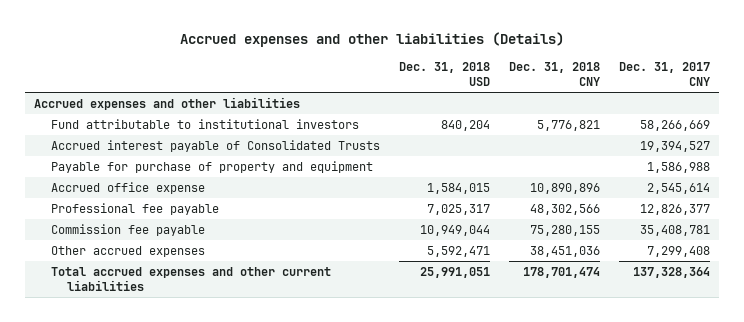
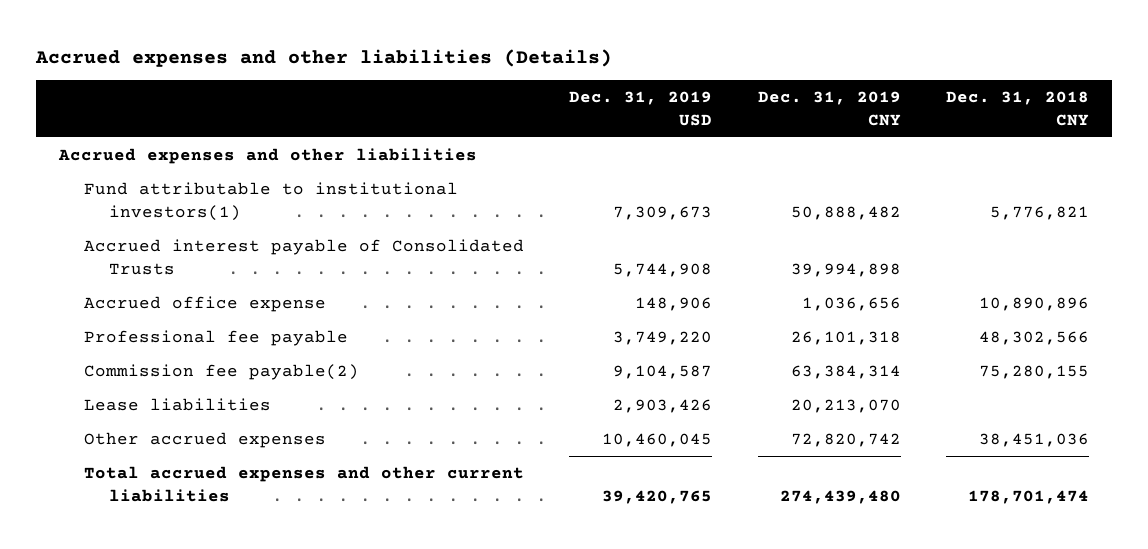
- | Dec. 31, 2018 USD | Dec. 31, 2018 CNY | Dec. 31, 2017 CNY
+ | Dec. 31, 2019 USD | Dec. 31, 2019 CNY | Dec. 31, 2018 CNY
- Fund attributable to institutional investors | 840,204 | 5,776,821 | 58,266,669
+ Fund attributable to institutional investors(1) | 7,309,673 | 50,888,482 | 5,776,821
- Payable for purchase of property and equipment | | | 1,586,988
- Commission fee payable | 10,949,044 | 75,280,155 | 35,408,781
+ Commission fee payable(2) | 9,104,587 | 63,384,314 | 75,280,155
+ Lease liabilities | 2,903,426 | 20,213,070 |

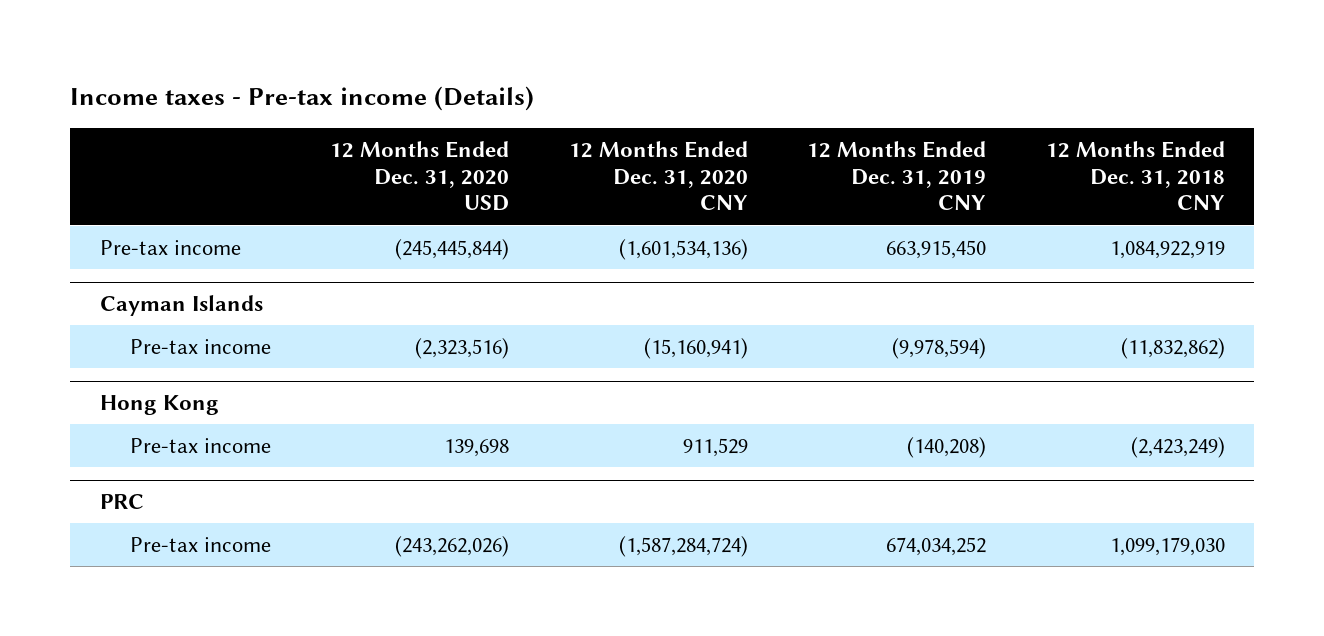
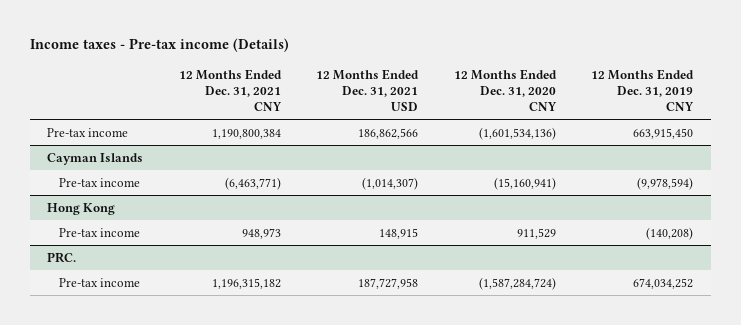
- | 12 Months Ended Dec. 31, 2020 USD | 12 Months Ended Dec. 31, 2020 CNY | 12 Months Ended Dec. 31, 2019 CNY | 12 Months Ended Dec. 31, 2018 CNY
+ | 12 Months Ended Dec. 31, 2021 CNY | 12 Months Ended Dec. 31, 2021 USD | 12 Months Ended Dec. 31, 2020 CNY | 12 Months Ended Dec. 31, 2019 CNY
- PRC
+ PRC.

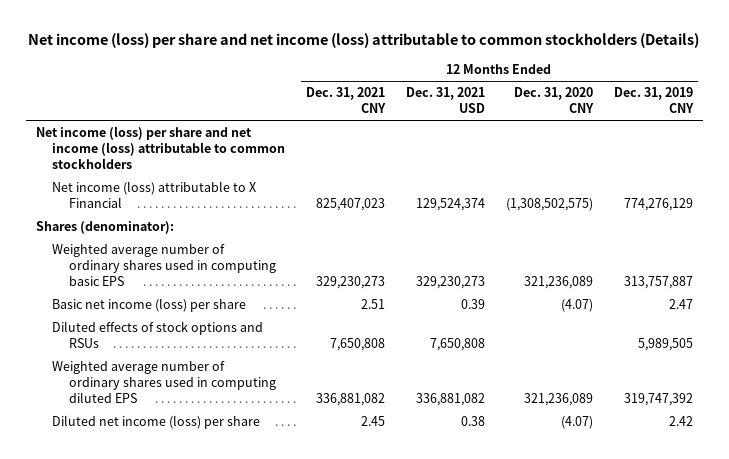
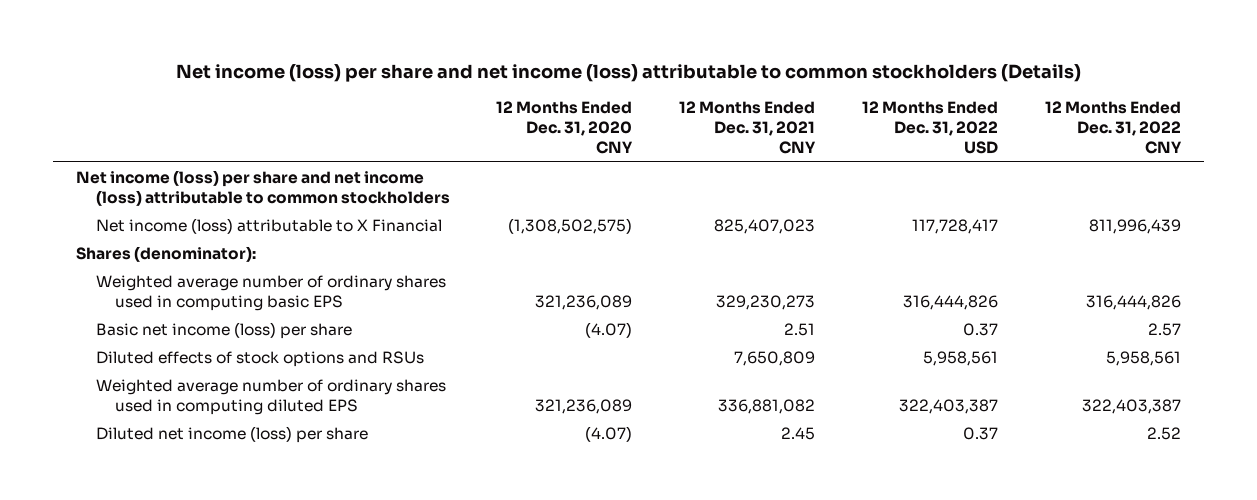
- | 12 Months Ended Dec. 31, 2021 CNY | 12 Months Ended Dec. 31, 2021 USD | 12 Months Ended Dec. 31, 2020 CNY | 12 Months Ended Dec. 31, 2019 CNY
+ | 12 Months Ended Dec. 31, 2020 CNY | 12 Months Ended Dec. 31, 2021 CNY | 12 Months Ended Dec. 31, 2022 USD | 12 Months Ended Dec. 31, 2022 CNY
- Diluted effects of stock options and RSUs | 7,650,808 | 7,650,808 | | 5,989,505
+ Diluted effects of stock options and RSUs | | 7,650,809 | 5,958,561 | 5,958,561

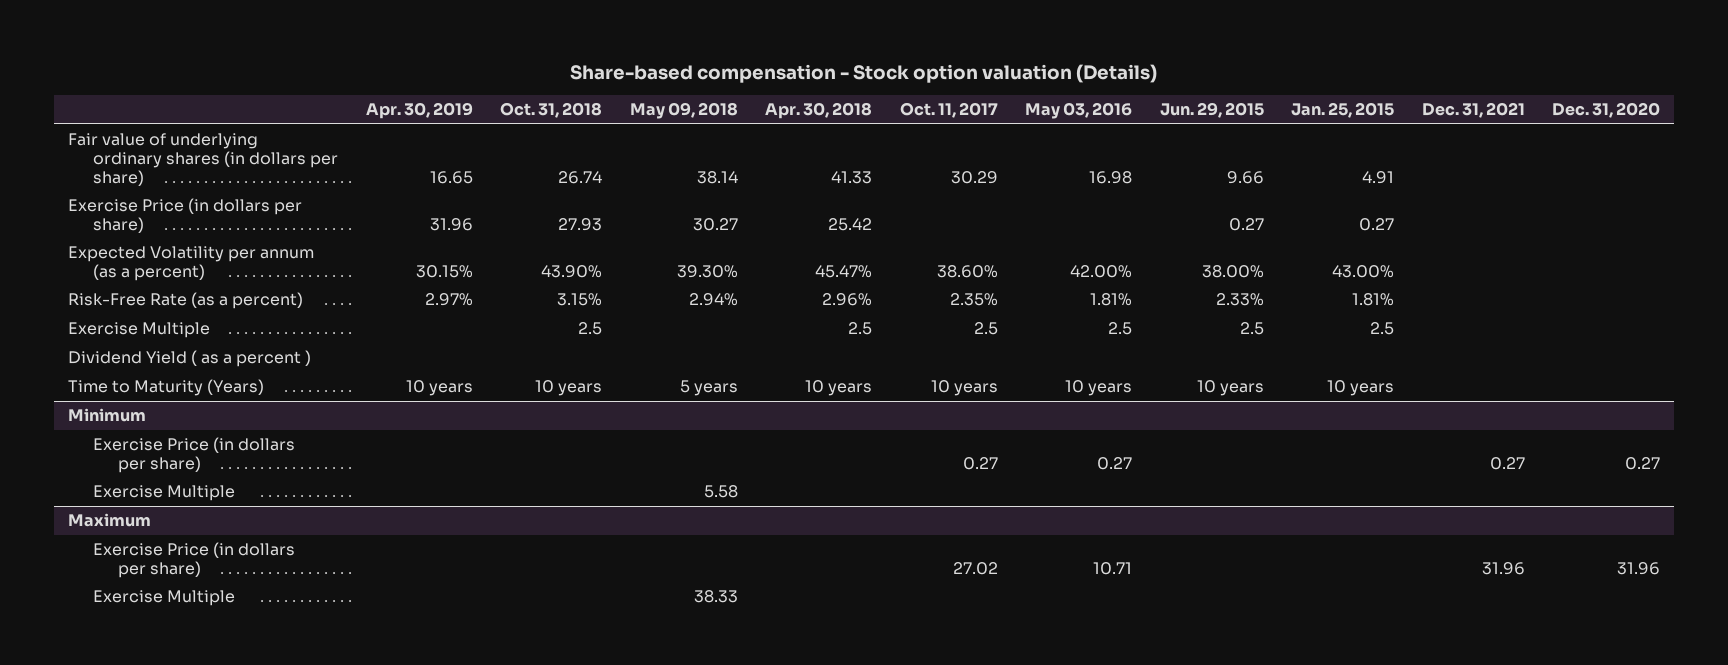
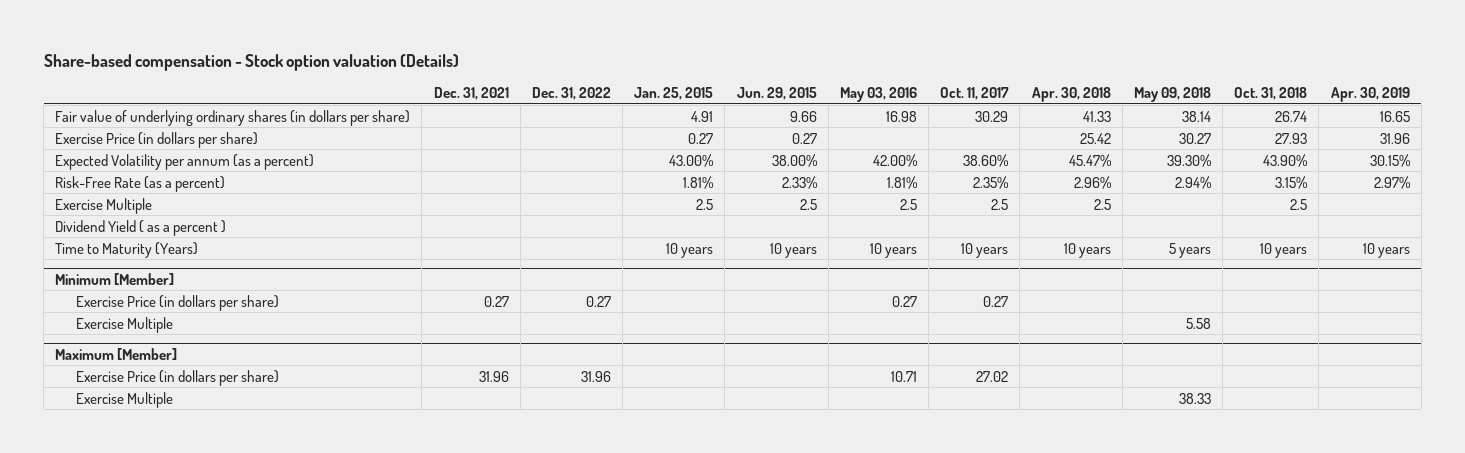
- | Apr. 30, 2019 | Oct. 31, 2018 | May 09, 2018 | Apr. 30, 2018 | Oct. 11, 2017 | May 03, 2016 | Jun. 29, 2015 | Jan. 25, 2015 | Dec. 31, 2021 | Dec. 31, 2020
+ | Dec. 31, 2021 | Dec. 31, 2022 | Jan. 25, 2015 | Jun. 29, 2015 | May 03, 2016 | Oct. 11, 2017 | Apr. 30, 2018 | May 09, 2018 | Oct. 31, 2018 | Apr. 30, 2019
- Minimum
+ Minimum [Member]
- Maximum
+ Maximum [Member]

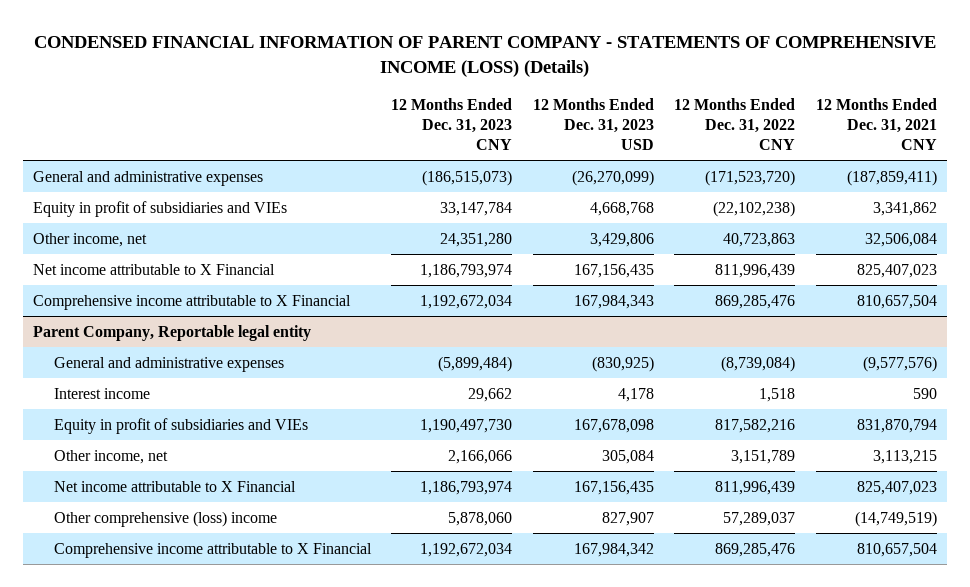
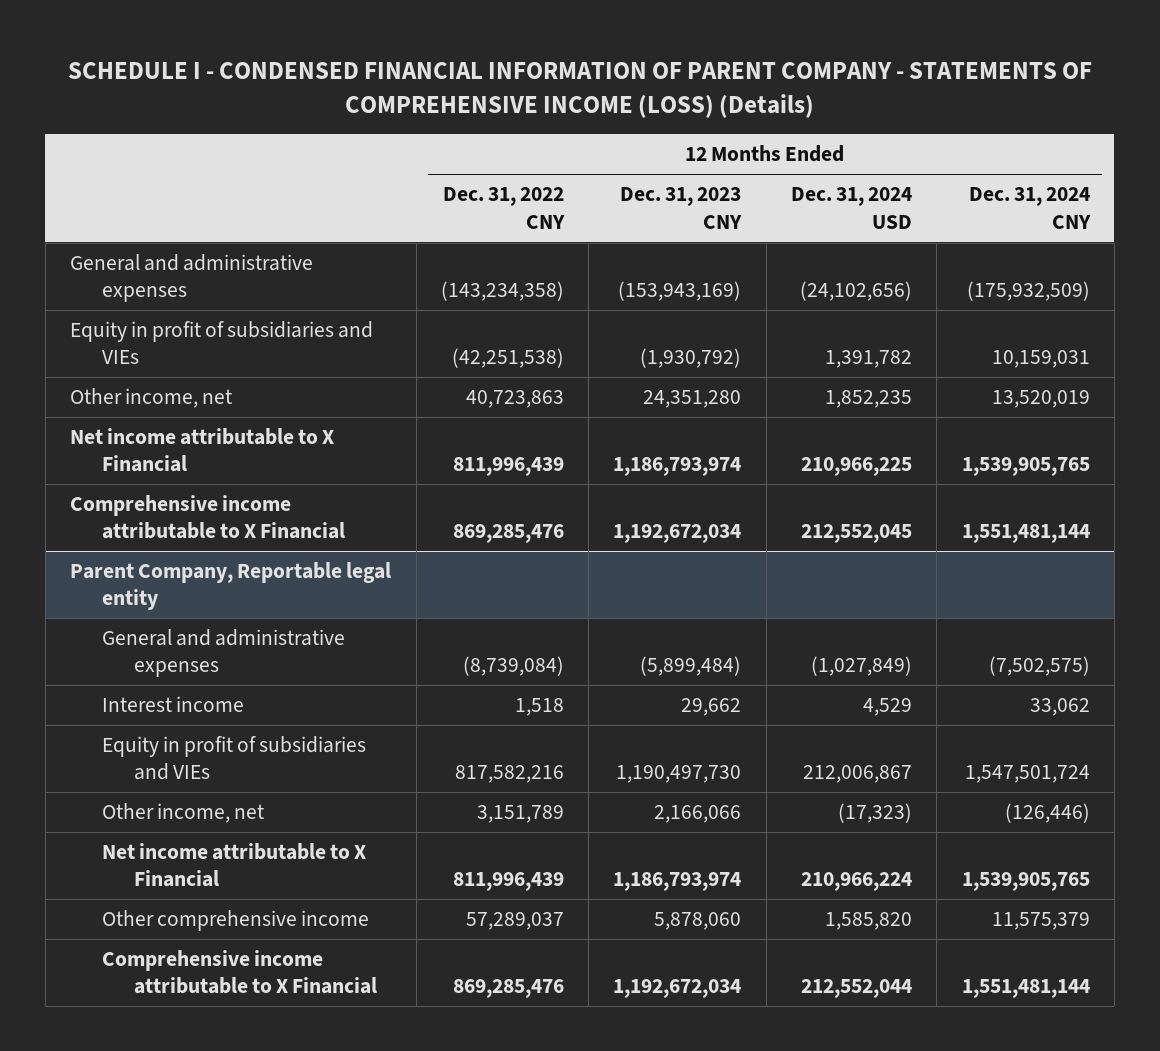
- CONDENSED FINANCIAL INFORMATION OF PARENT COMPANY - STATEMENTS OF COMPREHENSIVE INCOME (LOSS) (Details)
+ SCHEDULE I - CONDENSED FINANCIAL INFORMATION OF PARENT COMPANY - STATEMENTS OF COMPREHENSIVE INCOME (LOSS) (Details)
- | 12 Months Ended Dec. 31, 2023 CNY | 12 Months Ended Dec. 31, 2023 USD | 12 Months Ended Dec. 31, 2022 CNY | 12 Months Ended Dec. 31, 2021 CNY
+ | 12 Months Ended Dec. 31, 2022 CNY | 12 Months Ended Dec. 31, 2023 CNY | 12 Months Ended Dec. 31, 2024 USD | 12 Months Ended Dec. 31, 2024 CNY
- General and administrative expenses | (186,515,073) | (26,270,099) | (171,523,720) | (187,859,411)
- Equity in profit of subsidiaries and VIEs | 33,147,784 | 4,668,768 | (22,102,238) | 3,341,862
+ General and administrative expenses | (143,234,358) | (153,943,169) | (24,102,656) | (175,932,509)
+ Equity in profit of subsidiaries and VIEs | (42,251,538) | (1,930,792) | 1,391,782 | 10,159,031
@ Parent Company, Reportable legal entity
- Other comprehensive (loss) income | 5,878,060 | 827,907 | 57,289,037 | (14,749,519)
+ Other comprehensive income | 57,289,037 | 5,878,060 | 1,585,820 | 11,575,379

